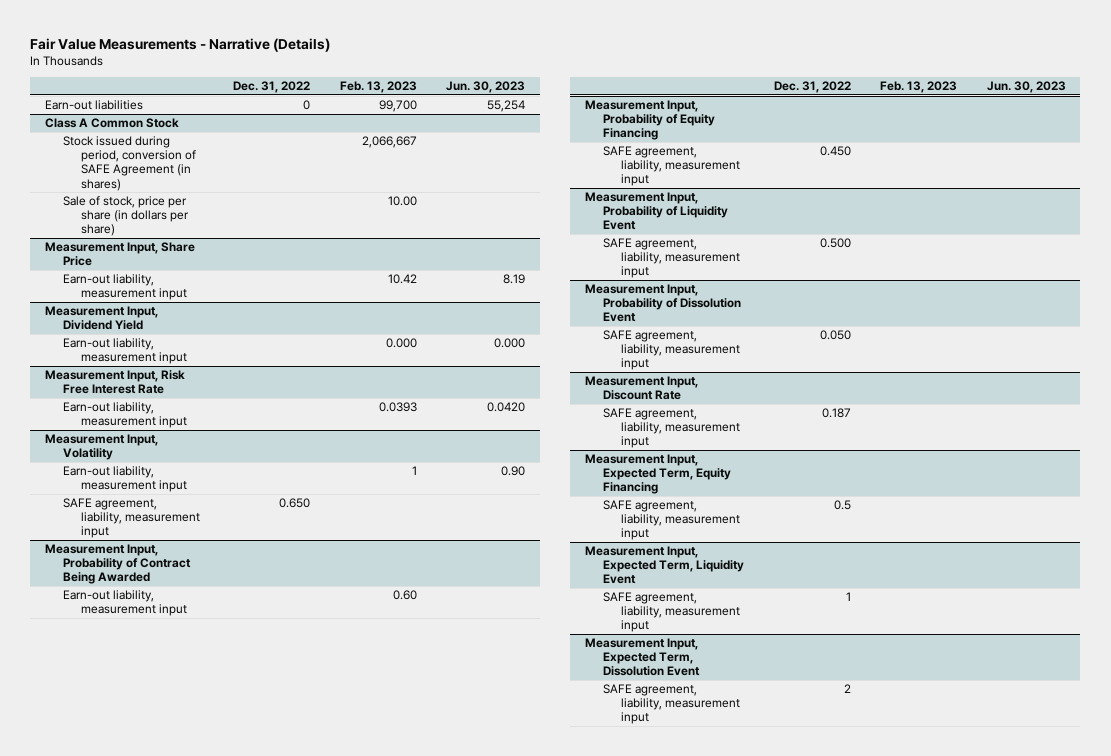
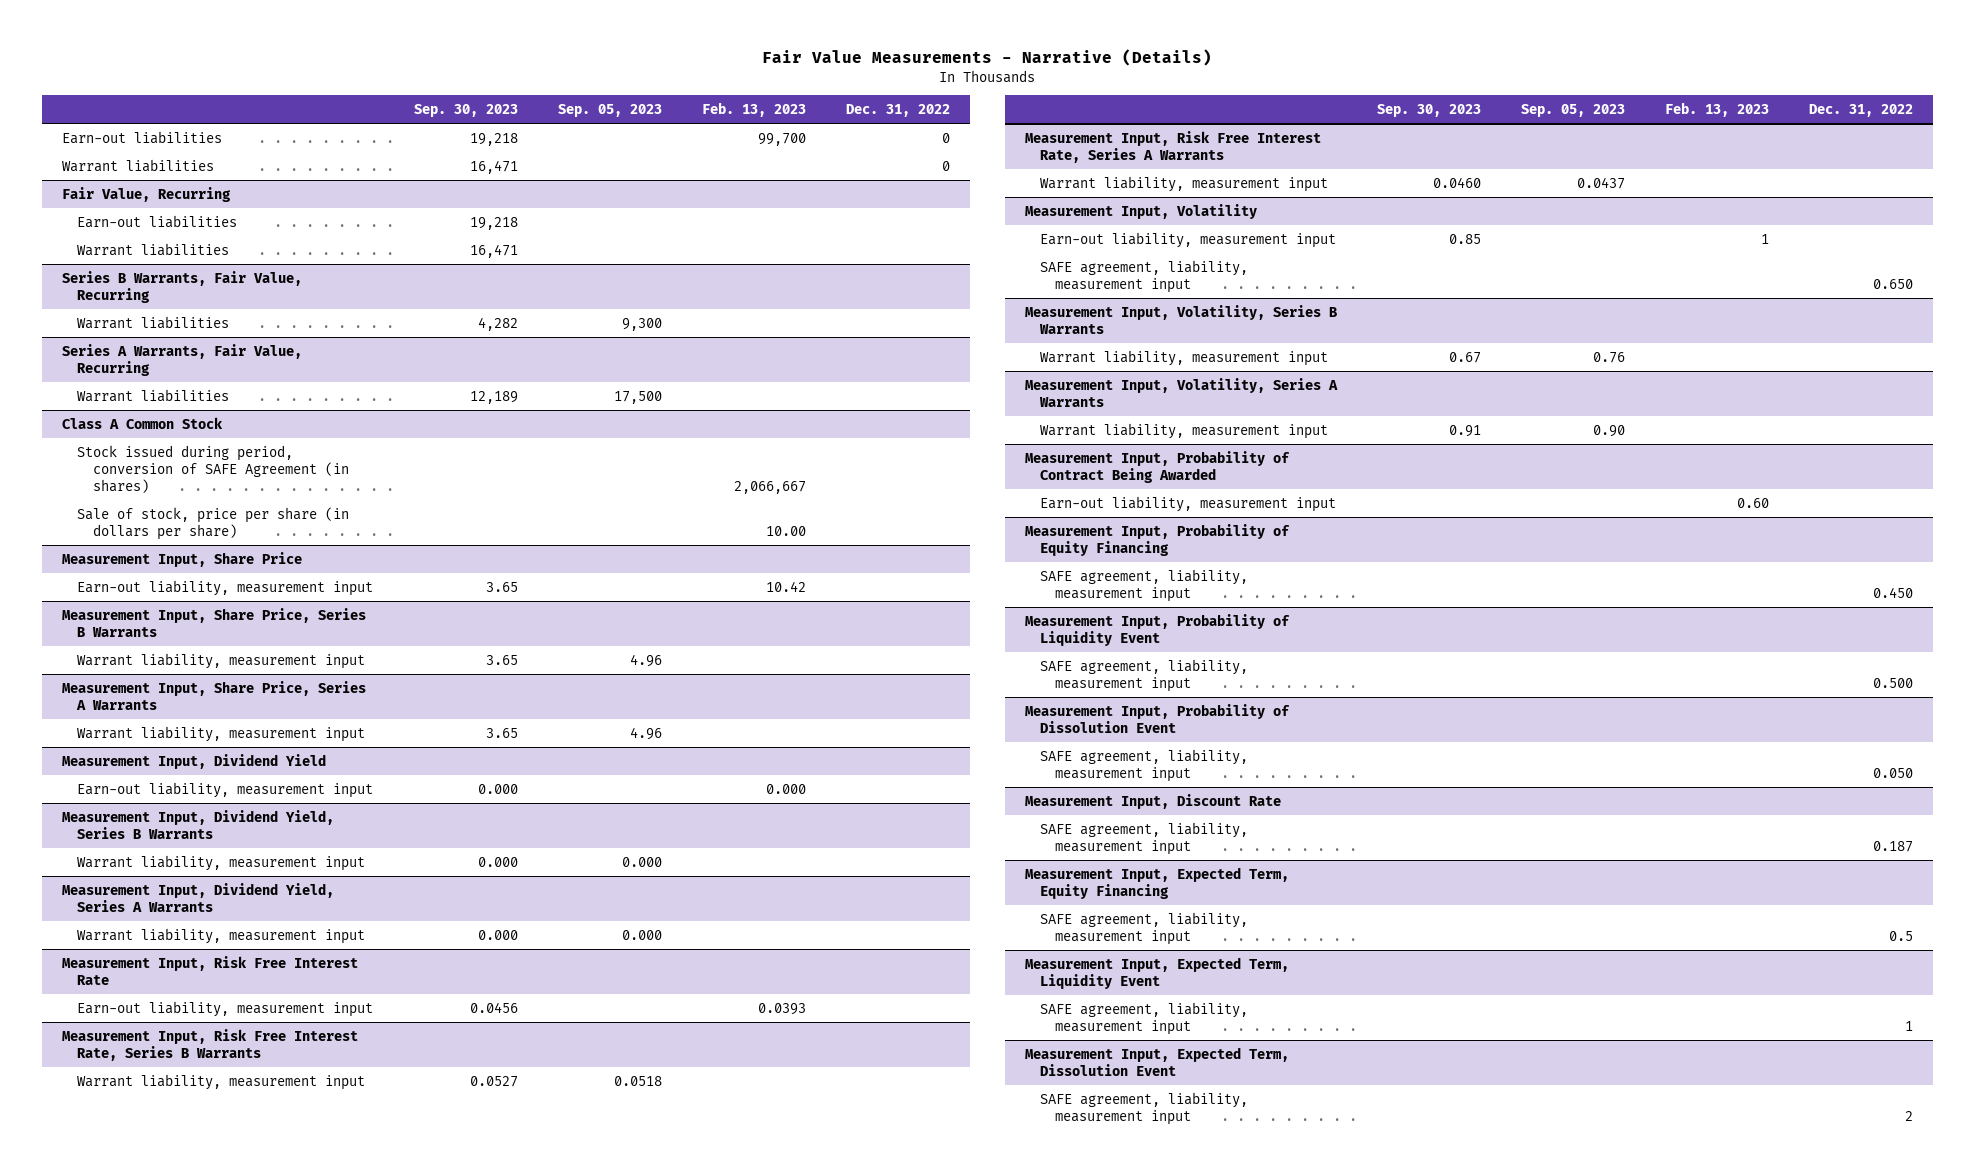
- | Dec. 31, 2022 | Feb. 13, 2023 | Jun. 30, 2023
+ | Sep. 30, 2023 | Sep. 05, 2023 | Feb. 13, 2023 | Dec. 31, 2022
+ Warrant liabilities | 16,471 | | | 0
+ Fair Value, Recurring
+ Earn-out liabilities | 19,218 | | |
+ Warrant liabilities | 16,471 | | |
+ Series B Warrants, Fair Value, Recurring
+ Warrant liabilities | 4,282 | 9,300 | |
+ Series A Warrants, Fair Value, Recurring
+ Warrant liabilities | 12,189 | 17,500 | |
+ Measurement Input, Share Price, Series B Warrants
+ Warrant liability, measurement input | 3.65 | 4.96 | |
+ Measurement Input, Share Price, Series A Warrants
+ Warrant liability, measurement input | 3.65 | 4.96 | |
+ Measurement Input, Dividend Yield, Series B Warrants
+ Warrant liability, measurement input | 0.000 | 0.000 | |
+ Measurement Input, Dividend Yield, Series A Warrants
+ Warrant liability, measurement input | 0.000 | 0.000 | |
+ Measurement Input, Risk Free Interest Rate, Series B Warrants
+ Warrant liability, measurement input | 0.0527 | 0.0518 | |
+ Measurement Input, Risk Free Interest Rate, Series A Warrants
+ Warrant liability, measurement input | 0.0460 | 0.0437 | |
+ Measurement Input, Volatility, Series B Warrants
+ Warrant liability, measurement input | 0.67 | 0.76 | |
+ Measurement Input, Volatility, Series A Warrants
+ Warrant liability, measurement input | 0.91 | 0.90 | |

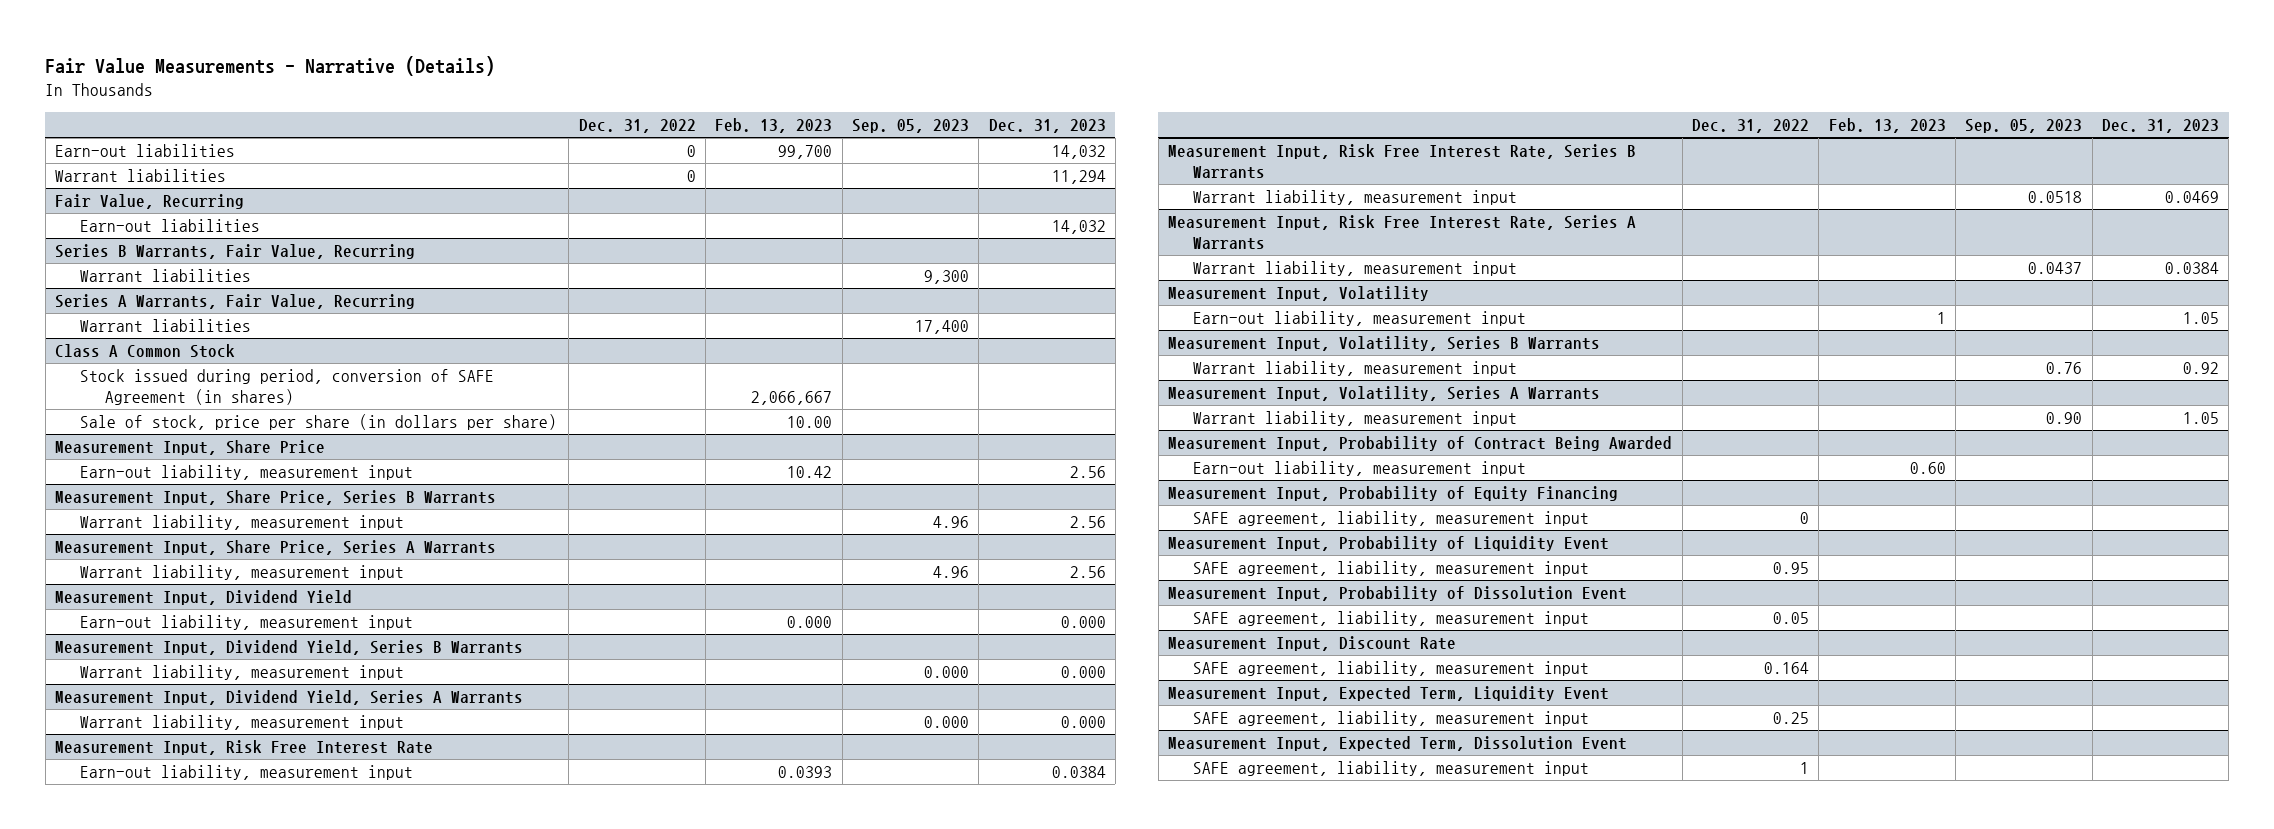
- | Sep. 30, 2023 | Sep. 05, 2023 | Feb. 13, 2023 | Dec. 31, 2022
+ | Dec. 31, 2022 | Feb. 13, 2023 | Sep. 05, 2023 | Dec. 31, 2023
@ Fair Value, Recurring
- Warrant liabilities | 16,471 | | |
@ Series A Warrants, Fair Value, Recurring
- Warrant liabilities | 12,189 | 17,500 | |
+ Warrant liabilities | | | 17,400 |
@ Measurement Input, Volatility
- SAFE agreement, liability, measurement input | | | | 0.650
@ Measurement Input, Probability of Equity Financing
- SAFE agreement, liability, measurement input | | | | 0.450
+ SAFE agreement, liability, measurement input | 0 | | |
@ Measurement Input, Probability of Liquidity Event
- SAFE agreement, liability, measurement input | | | | 0.500
+ SAFE agreement, liability, measurement input | 0.95 | | |
@ Measurement Input, Probability of Dissolution Event
- SAFE agreement, liability, measurement input | | | | 0.050
+ SAFE agreement, liability, measurement input | 0.05 | | |
@ Measurement Input, Discount Rate
- SAFE agreement, liability, measurement input | | | | 0.187
- Measurement Input, Expected Term, Equity Financing
- SAFE agreement, liability, measurement input | | | | 0.5
@ Measurement Input, Discount Rate
+ SAFE agreement, liability, measurement input | 0.164 | | |
@ Measurement Input, Expected Term, Liquidity Event
- SAFE agreement, liability, measurement input | | | | 1
+ SAFE agreement, liability, measurement input | 0.25 | | |
@ Measurement Input, Expected Term, Dissolution Event
- SAFE agreement, liability, measurement input | | | | 2
+ SAFE agreement, liability, measurement input | 1 | | |

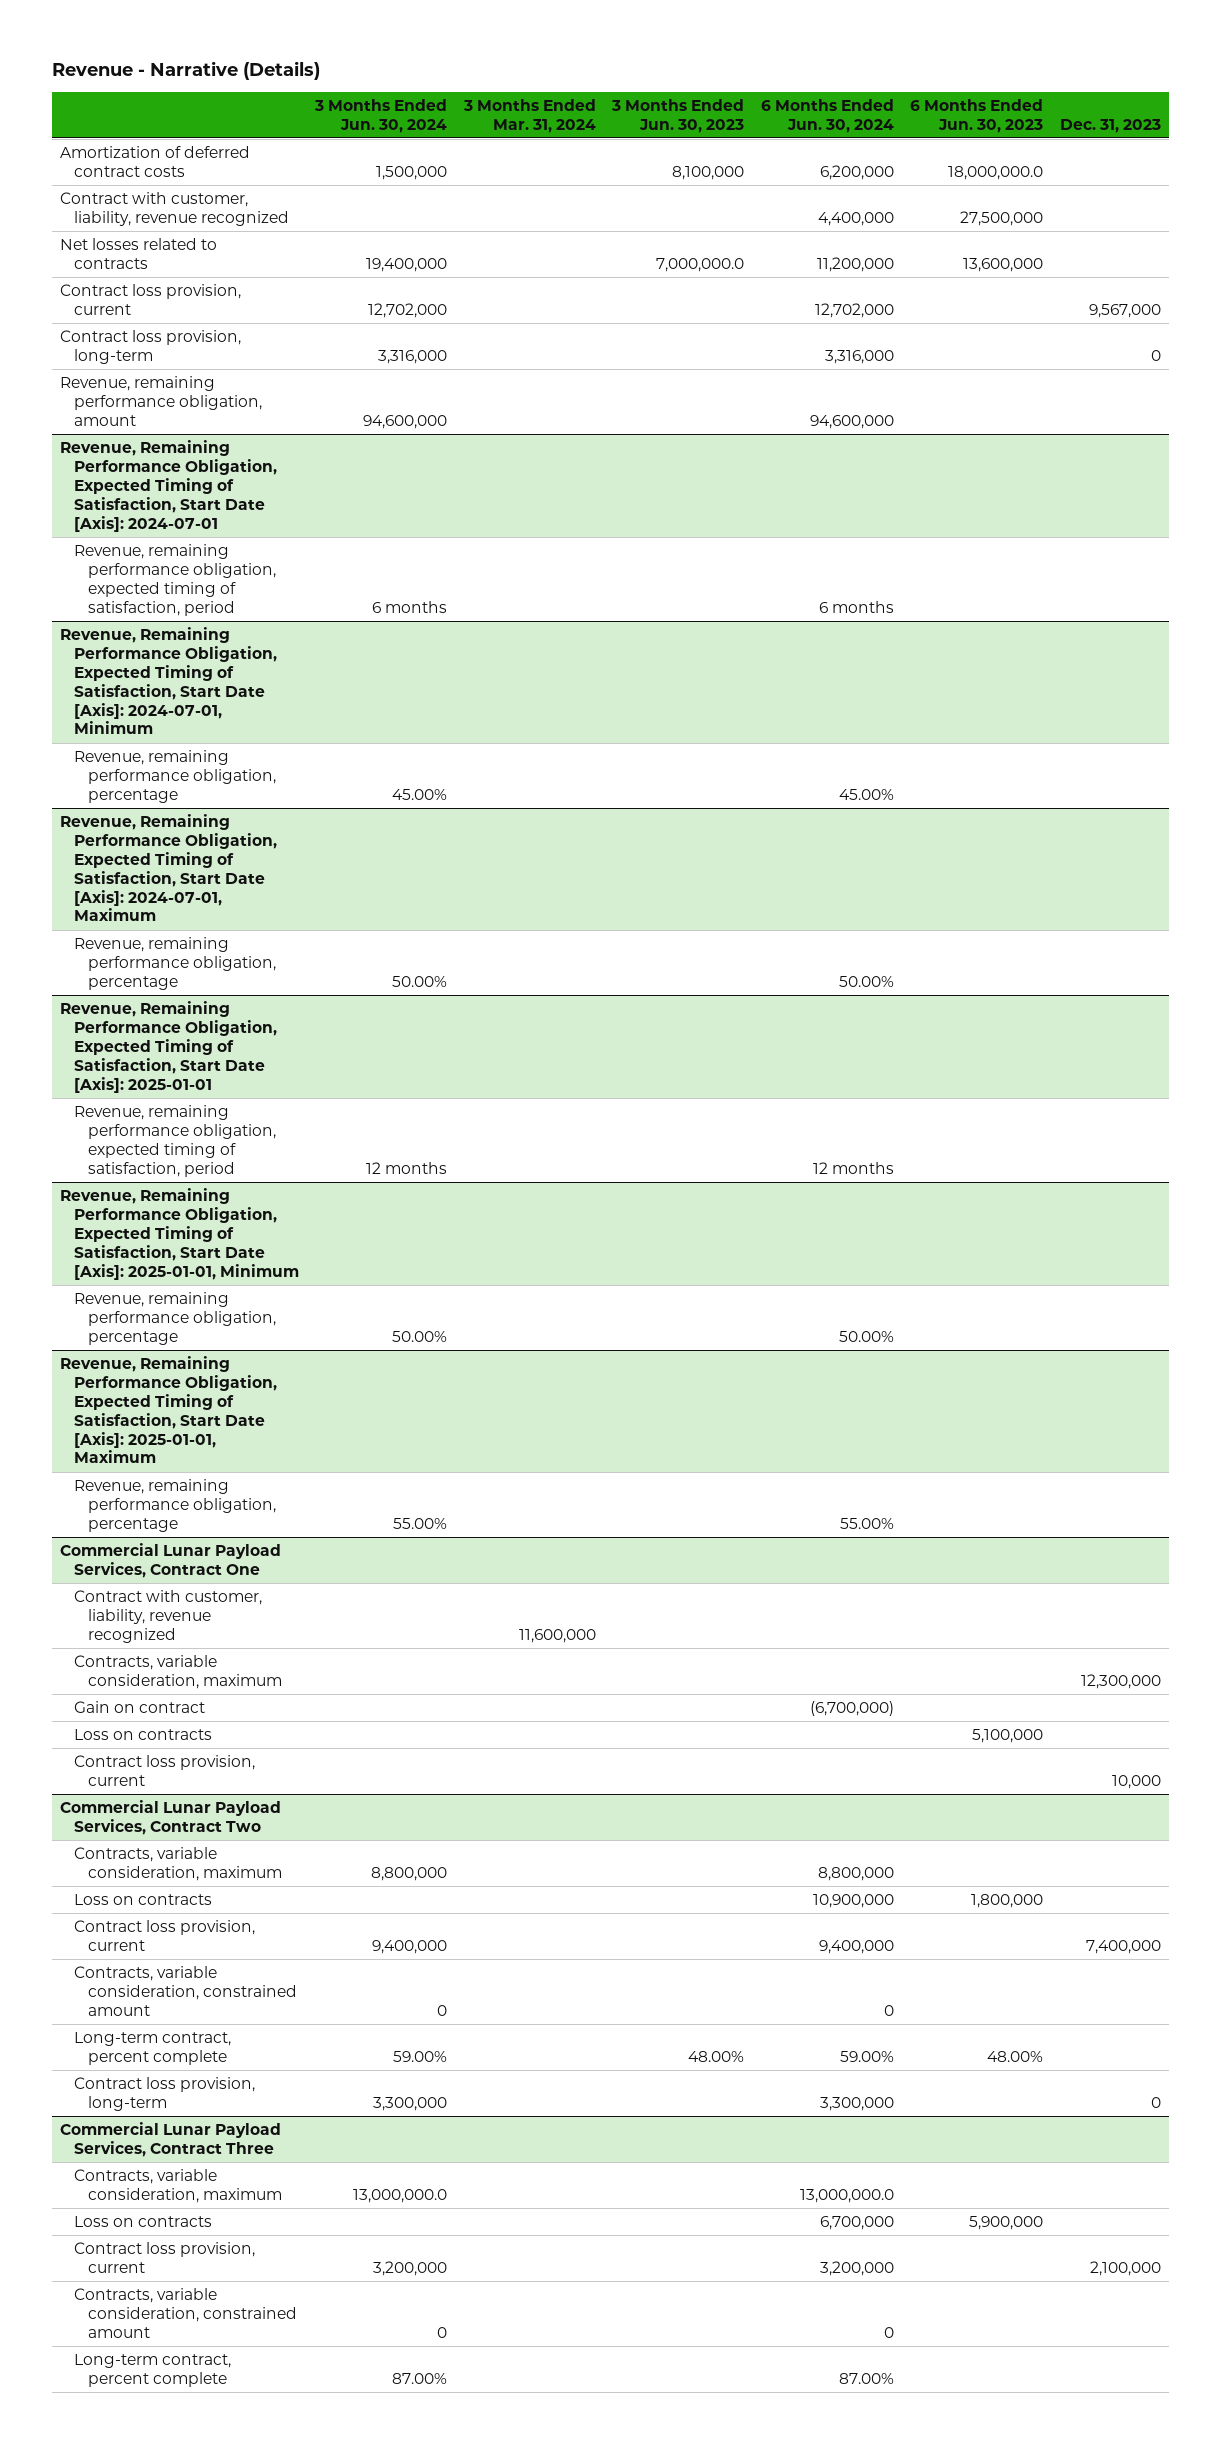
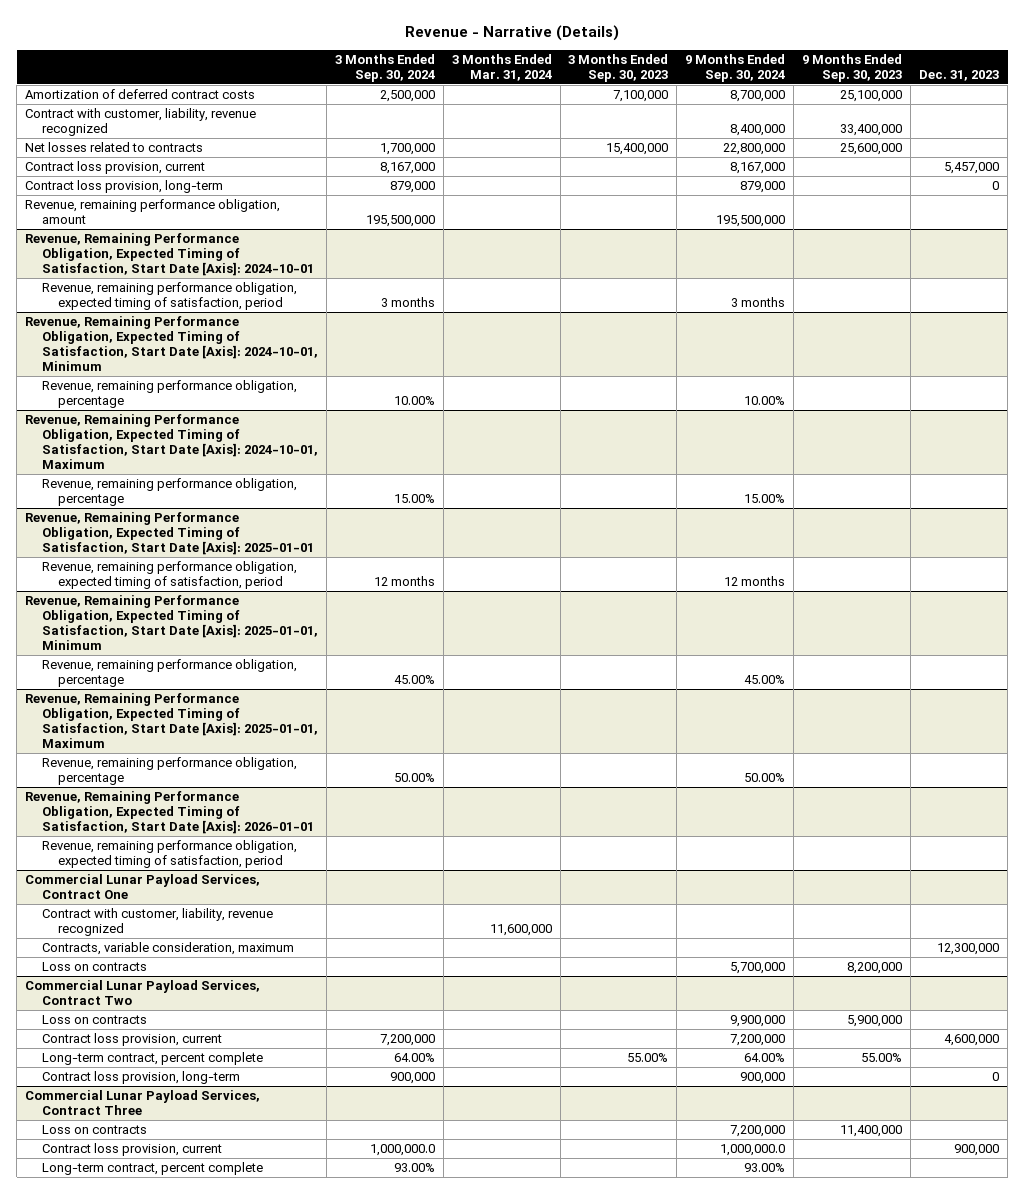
- | 3 Months Ended Jun. 30, 2024 | 3 Months Ended Mar. 31, 2024 | 3 Months Ended Jun. 30, 2023 | 6 Months Ended Jun. 30, 2024 | 6 Months Ended Jun. 30, 2023 | Dec. 31, 2023
+ | 3 Months Ended Sep. 30, 2024 | 3 Months Ended Mar. 31, 2024 | 3 Months Ended Sep. 30, 2023 | 9 Months Ended Sep. 30, 2024 | 9 Months Ended Sep. 30, 2023 | Dec. 31, 2023
- Contract loss provision, current | 12,702,000 | | | 12,702,000 | | 9,567,000
+ Contract loss provision, current | 8,167,000 | | | 8,167,000 | | 5,457,000
- Revenue, Remaining Performance Obligation, Expected Timing of Satisfaction, Start Date [Axis]: 2024-07-01
- Revenue, remaining performance obligation, expected timing of satisfaction, period | 6 months | | | 6 months | |
- Revenue, Remaining Performance Obligation, Expected Timing of Satisfaction, Start Date [Axis]: 2024-07-01, Minimum
+ Revenue, Remaining Performance Obligation, Expected Timing of Satisfaction, Start Date [Axis]: 2024-10-01
+ Revenue, remaining performance obligation, expected timing of satisfaction, period | 3 months | | | 3 months | |
+ Revenue, Remaining Performance Obligation, Expected Timing of Satisfaction, Start Date [Axis]: 2024-10-01, Minimum
- Revenue, Remaining Performance Obligation, Expected Timing of Satisfaction, Start Date [Axis]: 2024-07-01, Maximum
+ Revenue, Remaining Performance Obligation, Expected Timing of Satisfaction, Start Date [Axis]: 2024-10-01, Maximum
+ Revenue, Remaining Performance Obligation, Expected Timing of Satisfaction, Start Date [Axis]: 2026-01-01
+ Revenue, remaining performance obligation, expected timing of satisfaction, period
@ Commercial Lunar Payload Services, Contract One
- Gain on contract | | | | (6,700,000) | |
- Contract loss provision, current | | | | | | 10,000
@ Commercial Lunar Payload Services, Contract Two
- Contracts, variable consideration, maximum | 8,800,000 | | | 8,800,000 | |
- Contract loss provision, current | 9,400,000 | | | 9,400,000 | | 7,400,000
- Contracts, variable consideration, constrained amount | 0 | | | 0 | |
+ Contract loss provision, current | 7,200,000 | | | 7,200,000 | | 4,600,000
@ Commercial Lunar Payload Services, Contract Three
- Contracts, variable consideration, maximum | 13,000,000.0 | | | 13,000,000.0 | |
- Contract loss provision, current | 3,200,000 | | | 3,200,000 | | 2,100,000
- Contracts, variable consideration, constrained amount | 0 | | | 0 | |
+ Contract loss provision, current | 1,000,000.0 | | | 1,000,000.0 | | 900,000

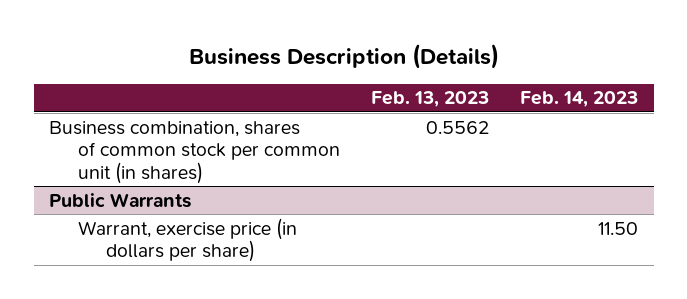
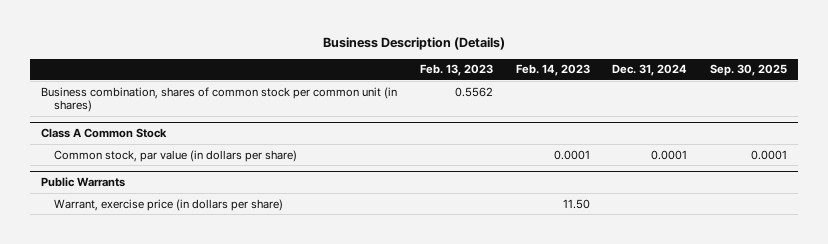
- | Feb. 13, 2023 | Feb. 14, 2023
+ | Feb. 13, 2023 | Feb. 14, 2023 | Dec. 31, 2024 | Sep. 30, 2025
+ Class A Common Stock
+ Common stock, par value (in dollars per share) | | 0.0001 | 0.0001 | 0.0001

